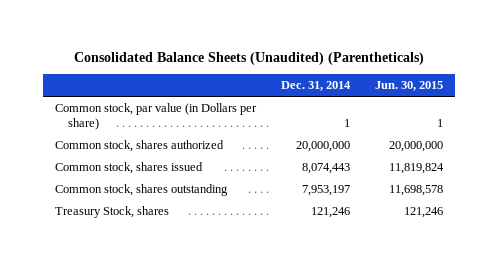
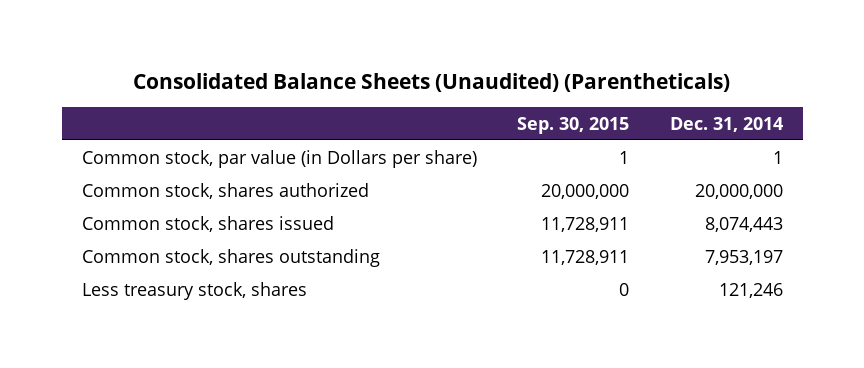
- | Dec. 31, 2014 | Jun. 30, 2015
+ | Sep. 30, 2015 | Dec. 31, 2014
- Treasury Stock, shares | 121,246 | 121,246
+ Less treasury stock, shares | 0 | 121,246

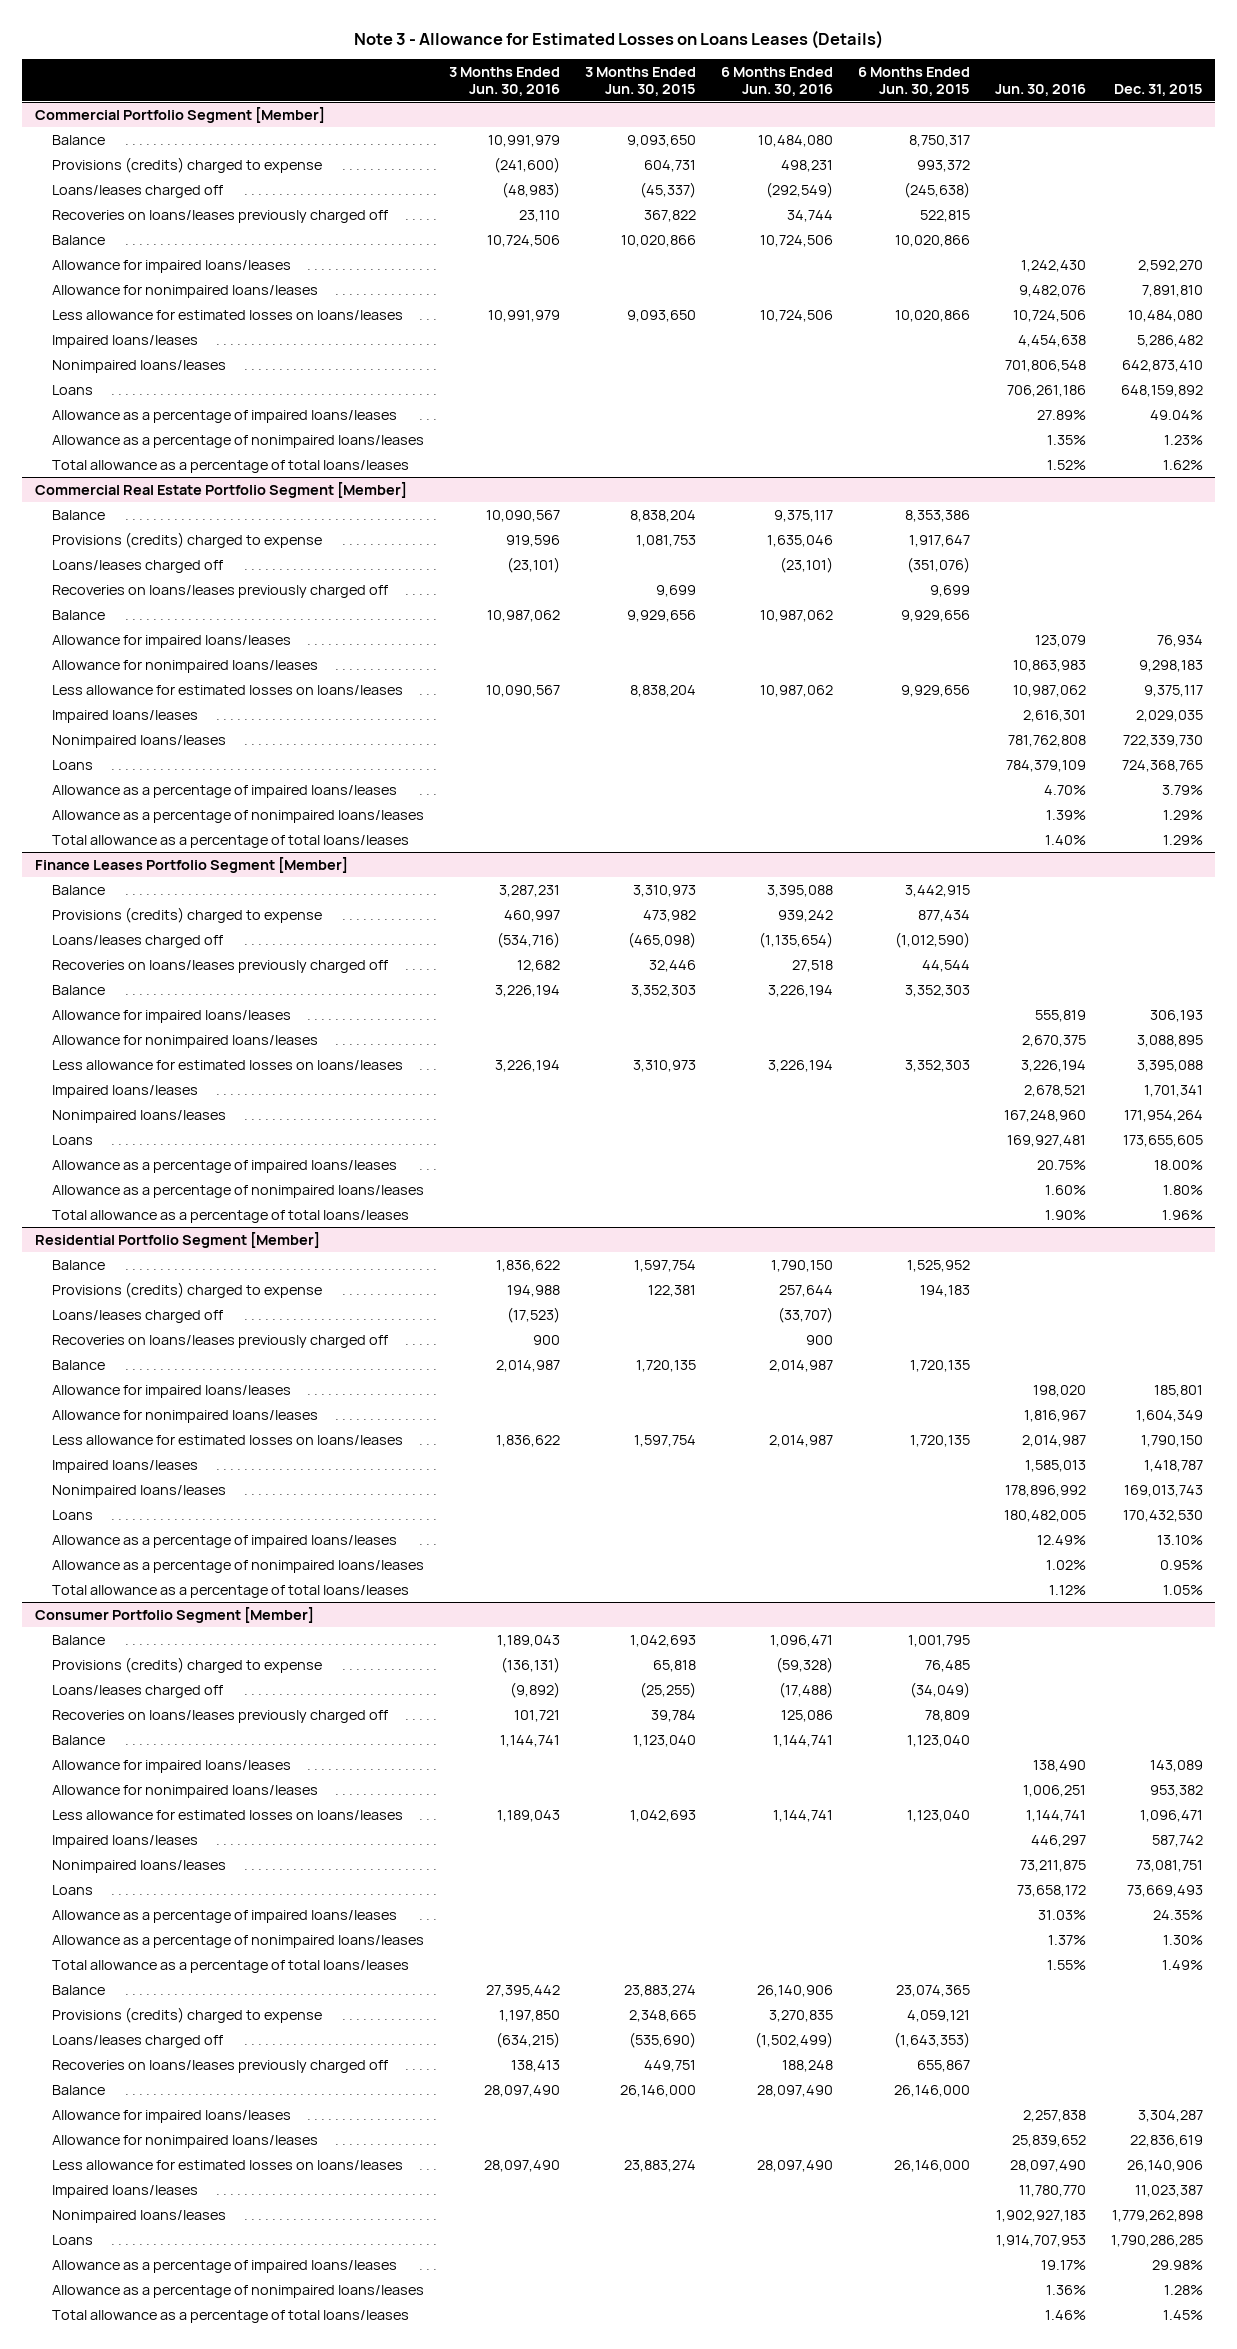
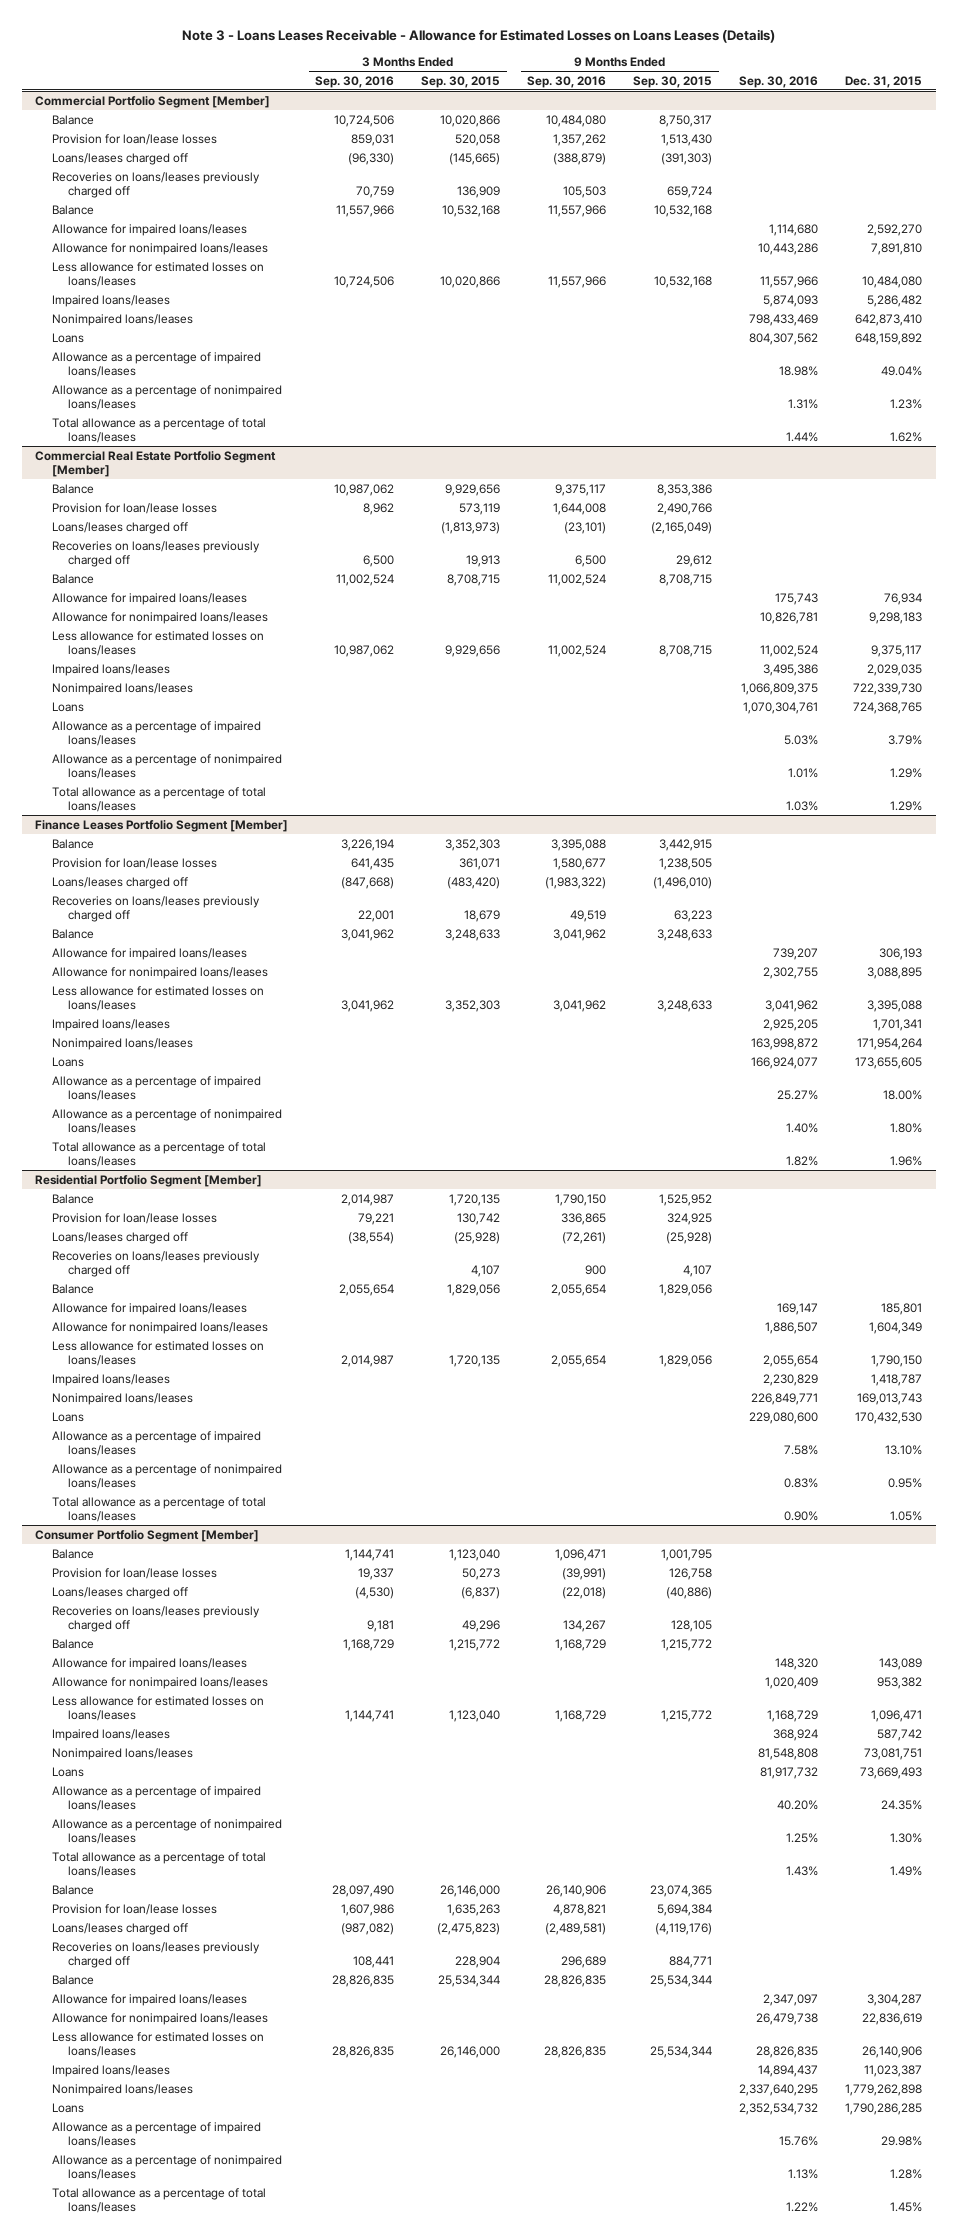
- Note 3 - Allowance for Estimated Losses on Loans Leases (Details)
+ Note 3 - Loans Leases Receivable - Allowance for Estimated Losses on Loans Leases (Details)
- | 3 Months Ended Jun. 30, 2016 | 3 Months Ended Jun. 30, 2015 | 6 Months Ended Jun. 30, 2016 | 6 Months Ended Jun. 30, 2015 | Jun. 30, 2016 | Dec. 31, 2015
+ | 3 Months Ended Sep. 30, 2016 | 3 Months Ended Sep. 30, 2015 | 9 Months Ended Sep. 30, 2016 | 9 Months Ended Sep. 30, 2015 | Sep. 30, 2016 | Dec. 31, 2015
@ Commercial Portfolio Segment [Member]
- Provisions (credits) charged to expense | (241,600) | 604,731 | 498,231 | 993,372 | |
+ Provision for loan/lease losses | 859,031 | 520,058 | 1,357,262 | 1,513,430 | |
@ Commercial Real Estate Portfolio Segment [Member]
- Provisions (credits) charged to expense | 919,596 | 1,081,753 | 1,635,046 | 1,917,647 | |
+ Provision for loan/lease losses | 8,962 | 573,119 | 1,644,008 | 2,490,766 | |
@ Finance Leases Portfolio Segment [Member]
- Provisions (credits) charged to expense | 460,997 | 473,982 | 939,242 | 877,434 | |
+ Provision for loan/lease losses | 641,435 | 361,071 | 1,580,677 | 1,238,505 | |
@ Residential Portfolio Segment [Member]
- Provisions (credits) charged to expense | 194,988 | 122,381 | 257,644 | 194,183 | |
+ Provision for loan/lease losses | 79,221 | 130,742 | 336,865 | 324,925 | |
@ Consumer Portfolio Segment [Member]
- Provisions (credits) charged to expense | (136,131) | 65,818 | (59,328) | 76,485 | |
+ Provision for loan/lease losses | 19,337 | 50,273 | (39,991) | 126,758 | |
- Provisions (credits) charged to expense | 1,197,850 | 2,348,665 | 3,270,835 | 4,059,121 | |
+ Provision for loan/lease losses | 1,607,986 | 1,635,263 | 4,878,821 | 5,694,384 | |

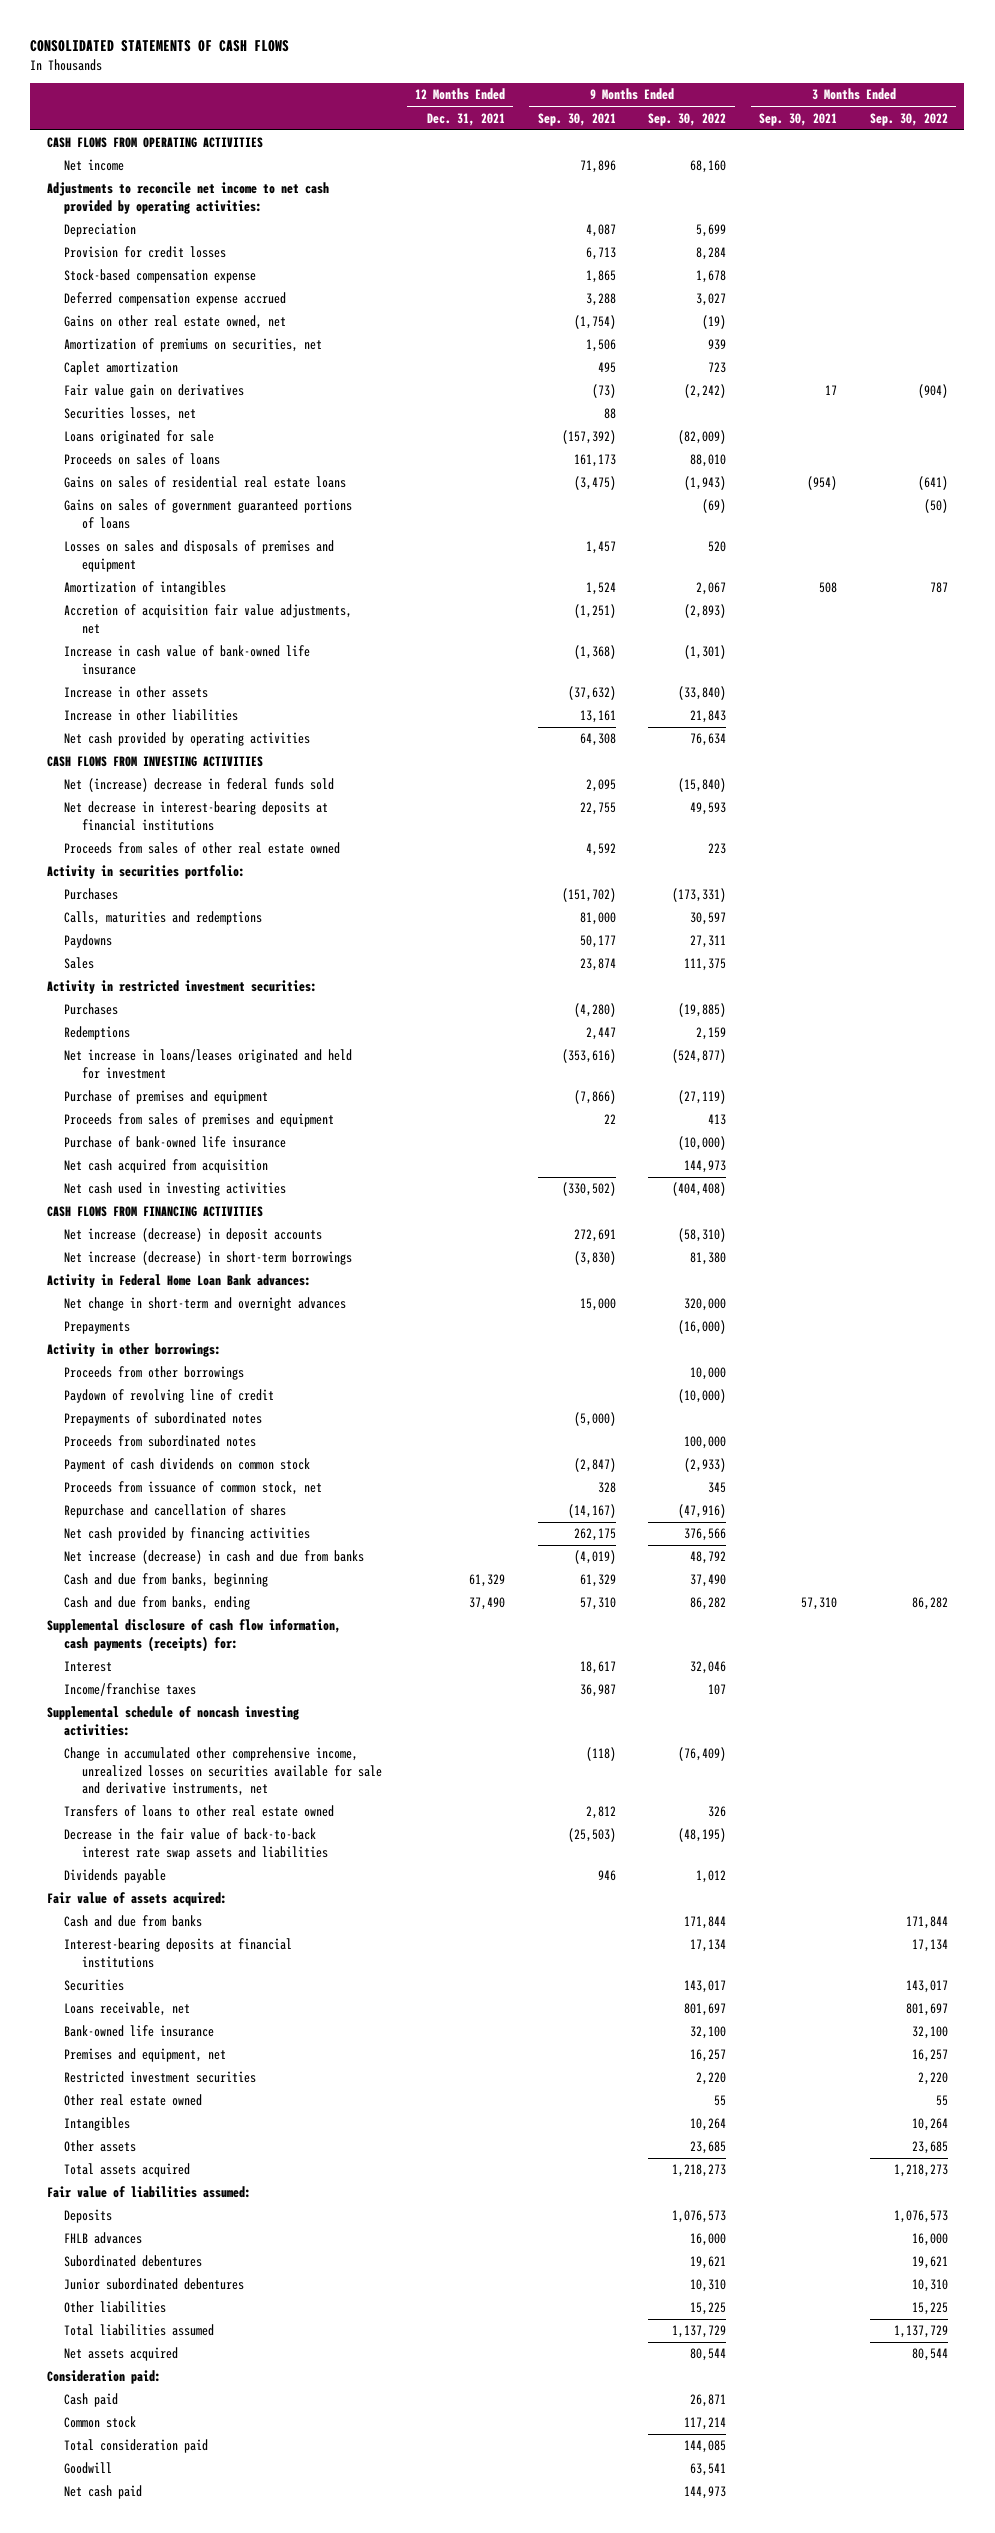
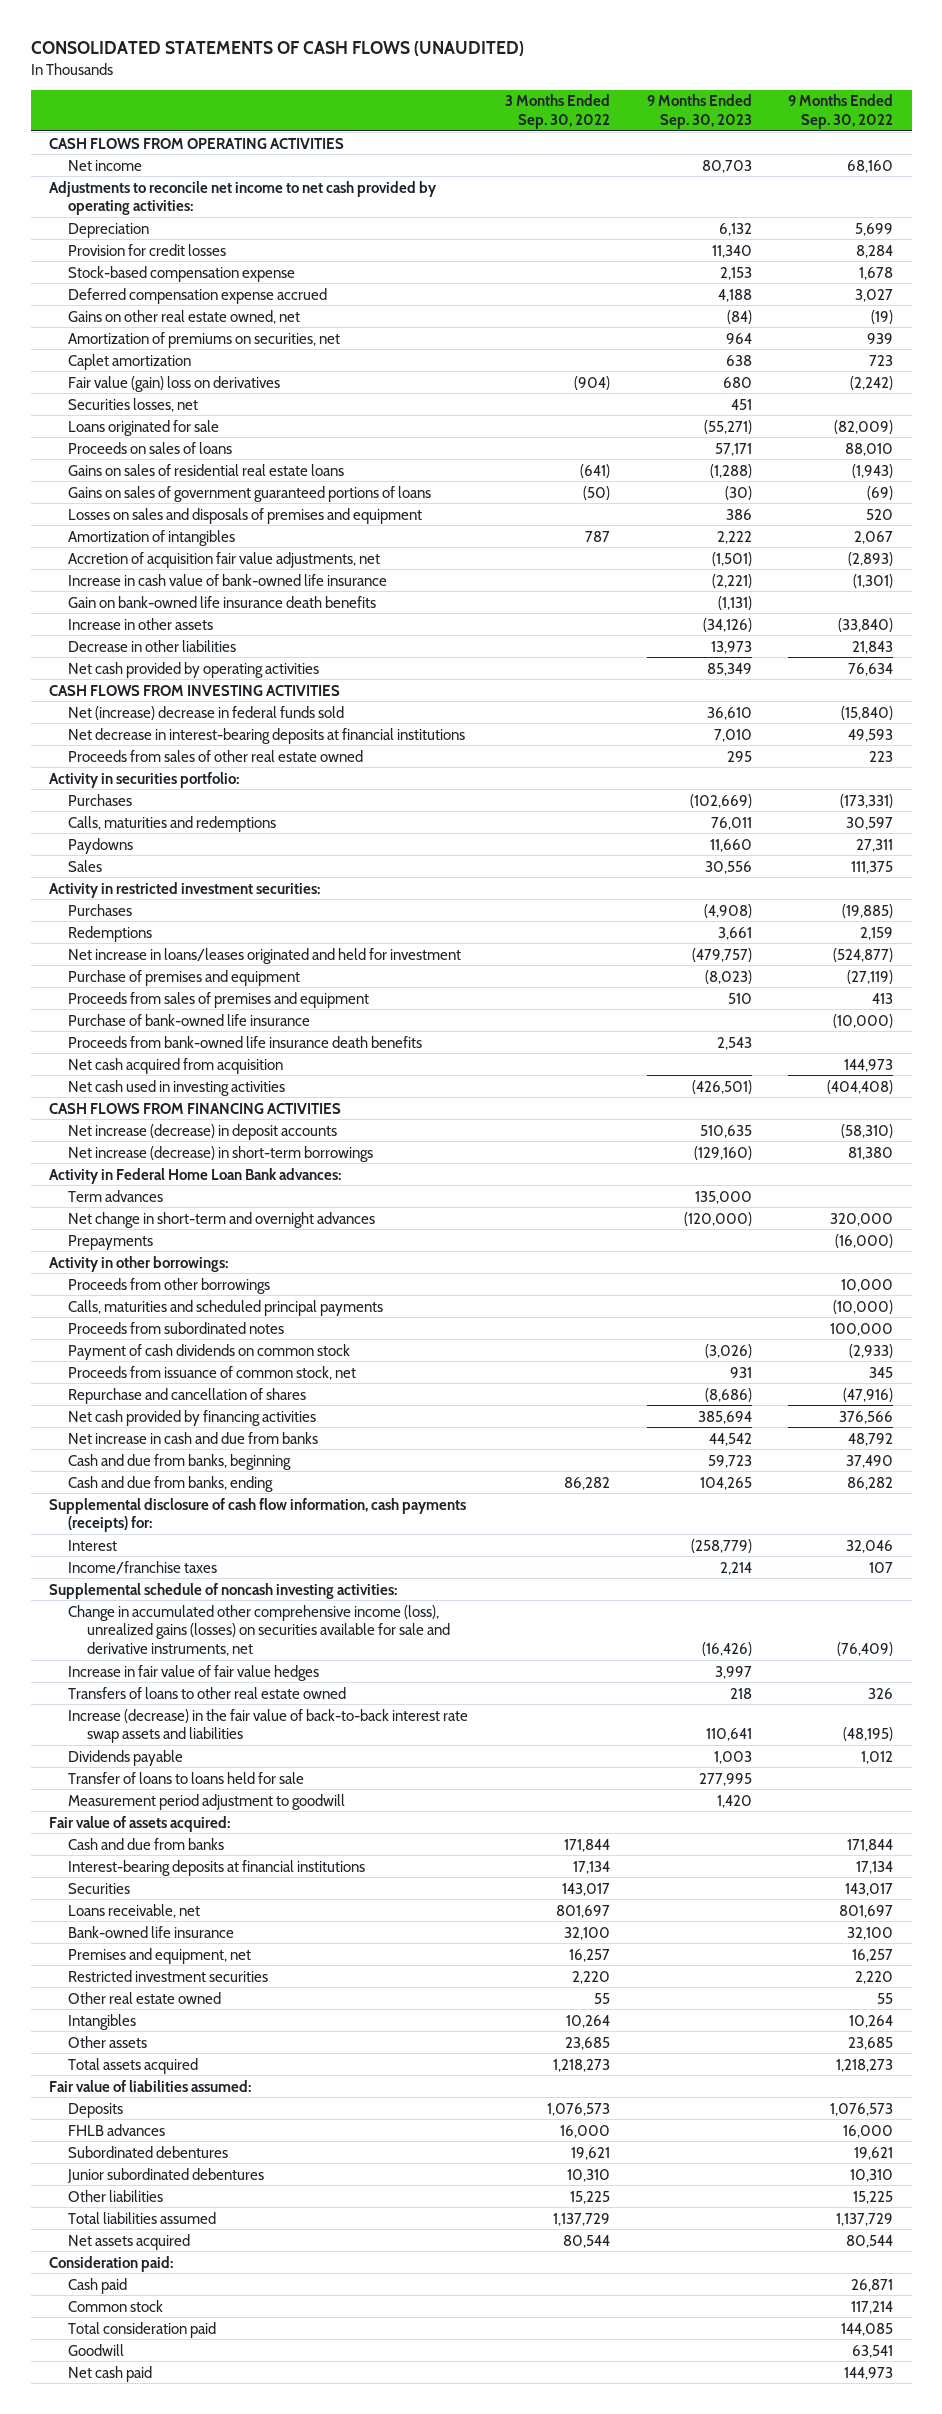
- CONSOLIDATED STATEMENTS OF CASH FLOWS
+ CONSOLIDATED STATEMENTS OF CASH FLOWS (UNAUDITED)
- | 12 Months Ended Dec. 31, 2021 | 9 Months Ended Sep. 30, 2021 | 9 Months Ended Sep. 30, 2022 | 3 Months Ended Sep. 30, 2021 | 3 Months Ended Sep. 30, 2022
+ | 3 Months Ended Sep. 30, 2022 | 9 Months Ended Sep. 30, 2023 | 9 Months Ended Sep. 30, 2022
- Fair value gain on derivatives | | (73) | (2,242) | 17 | (904)
+ Fair value (gain) loss on derivatives | (904) | 680 | (2,242)
+ Gain on bank-owned life insurance death benefits | | (1,131) |
- Increase in other liabilities | | 13,161 | 21,843 | |
+ Decrease in other liabilities | | 13,973 | 21,843
+ Proceeds from bank-owned life insurance death benefits | | 2,543 |
+ Term advances | | 135,000 |
- Paydown of revolving line of credit | | | (10,000) | |
- Prepayments of subordinated notes | | (5,000) | | |
+ Calls, maturities and scheduled principal payments | | | (10,000)
- Net increase (decrease) in cash and due from banks | | (4,019) | 48,792 | |
+ Net increase in cash and due from banks | | 44,542 | 48,792
- Change in accumulated other comprehensive income, unrealized losses on securities available for sale and derivative instruments, net | | (118) | (76,409) | |
+ Change in accumulated other comprehensive income (loss), unrealized gains (losses) on securities available for sale and derivative instruments, net | | (16,426) | (76,409)
+ Increase in fair value of fair value hedges | | 3,997 |
- Decrease in the fair value of back-to-back interest rate swap assets and liabilities | | (25,503) | (48,195) | |
+ Increase (decrease) in the fair value of back-to-back interest rate swap assets and liabilities | | 110,641 | (48,195)
+ Transfer of loans to loans held for sale | | 277,995 |
+ Measurement period adjustment to goodwill | | 1,420 |

